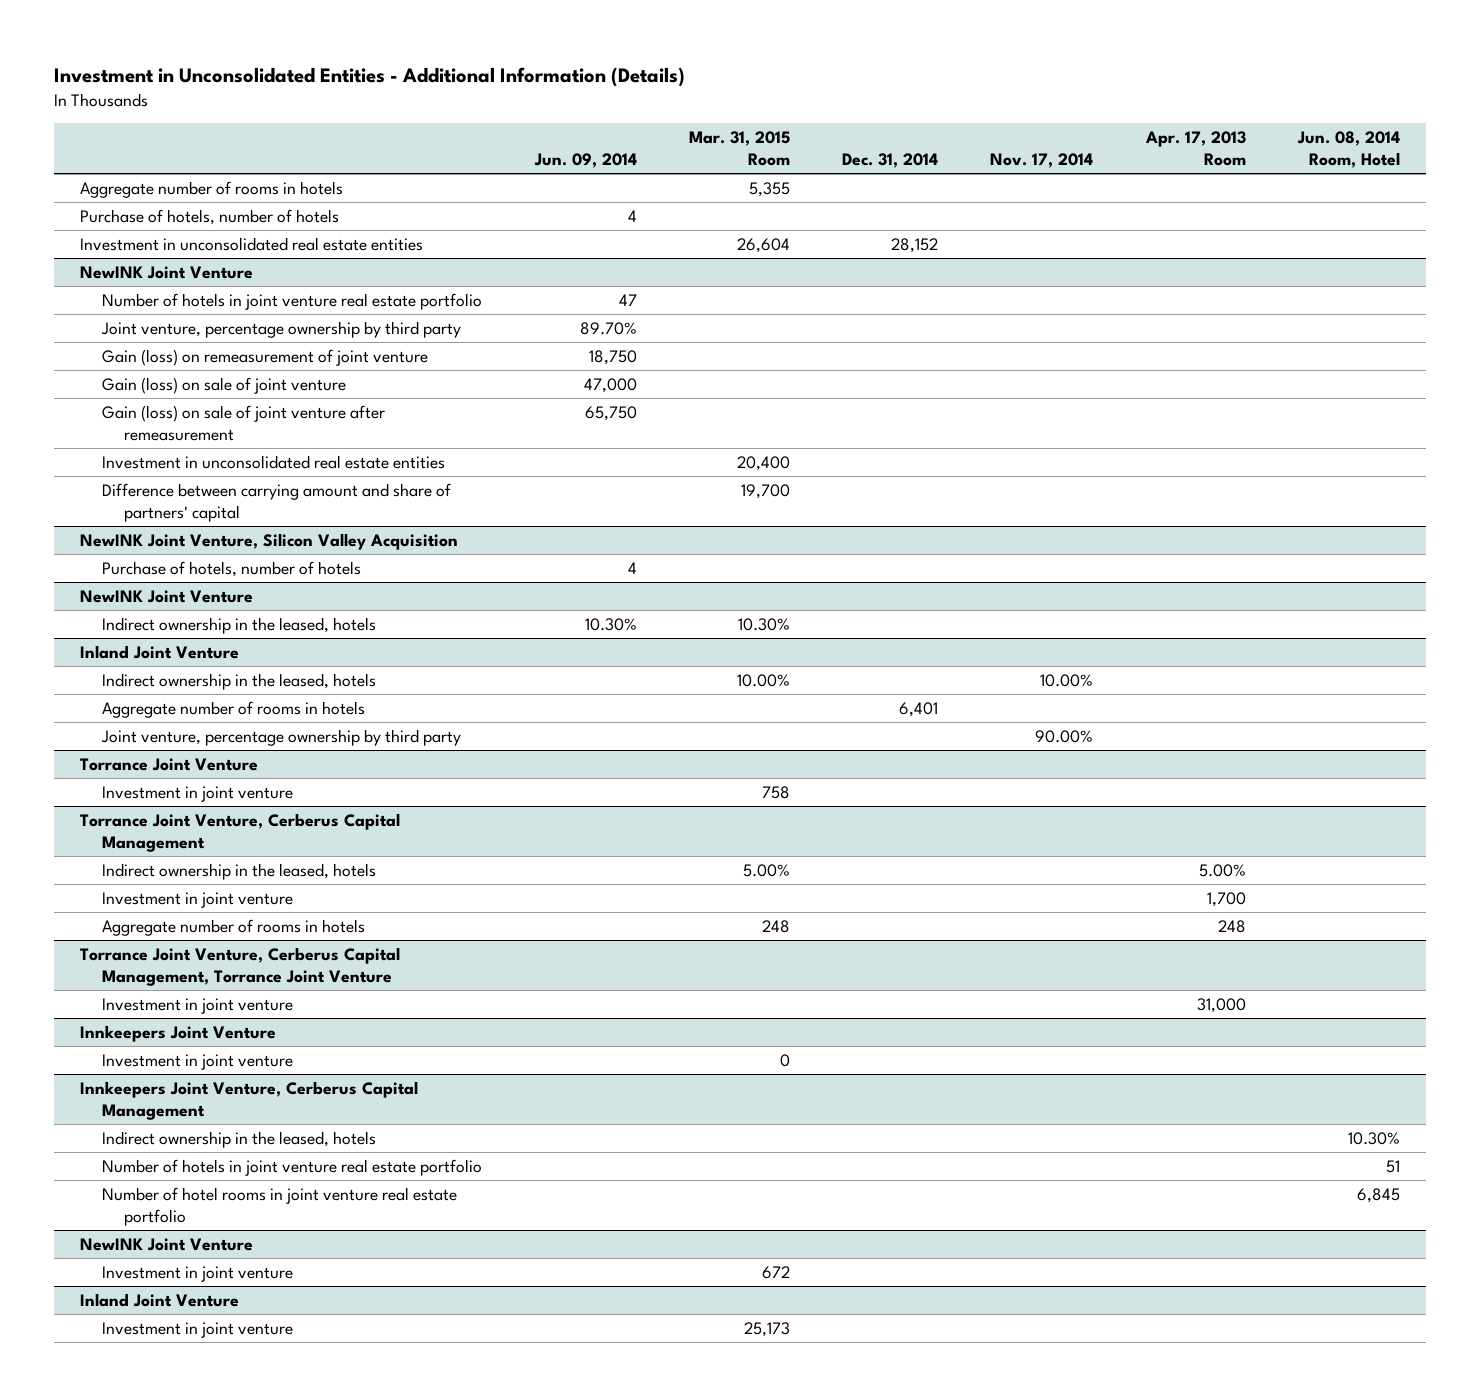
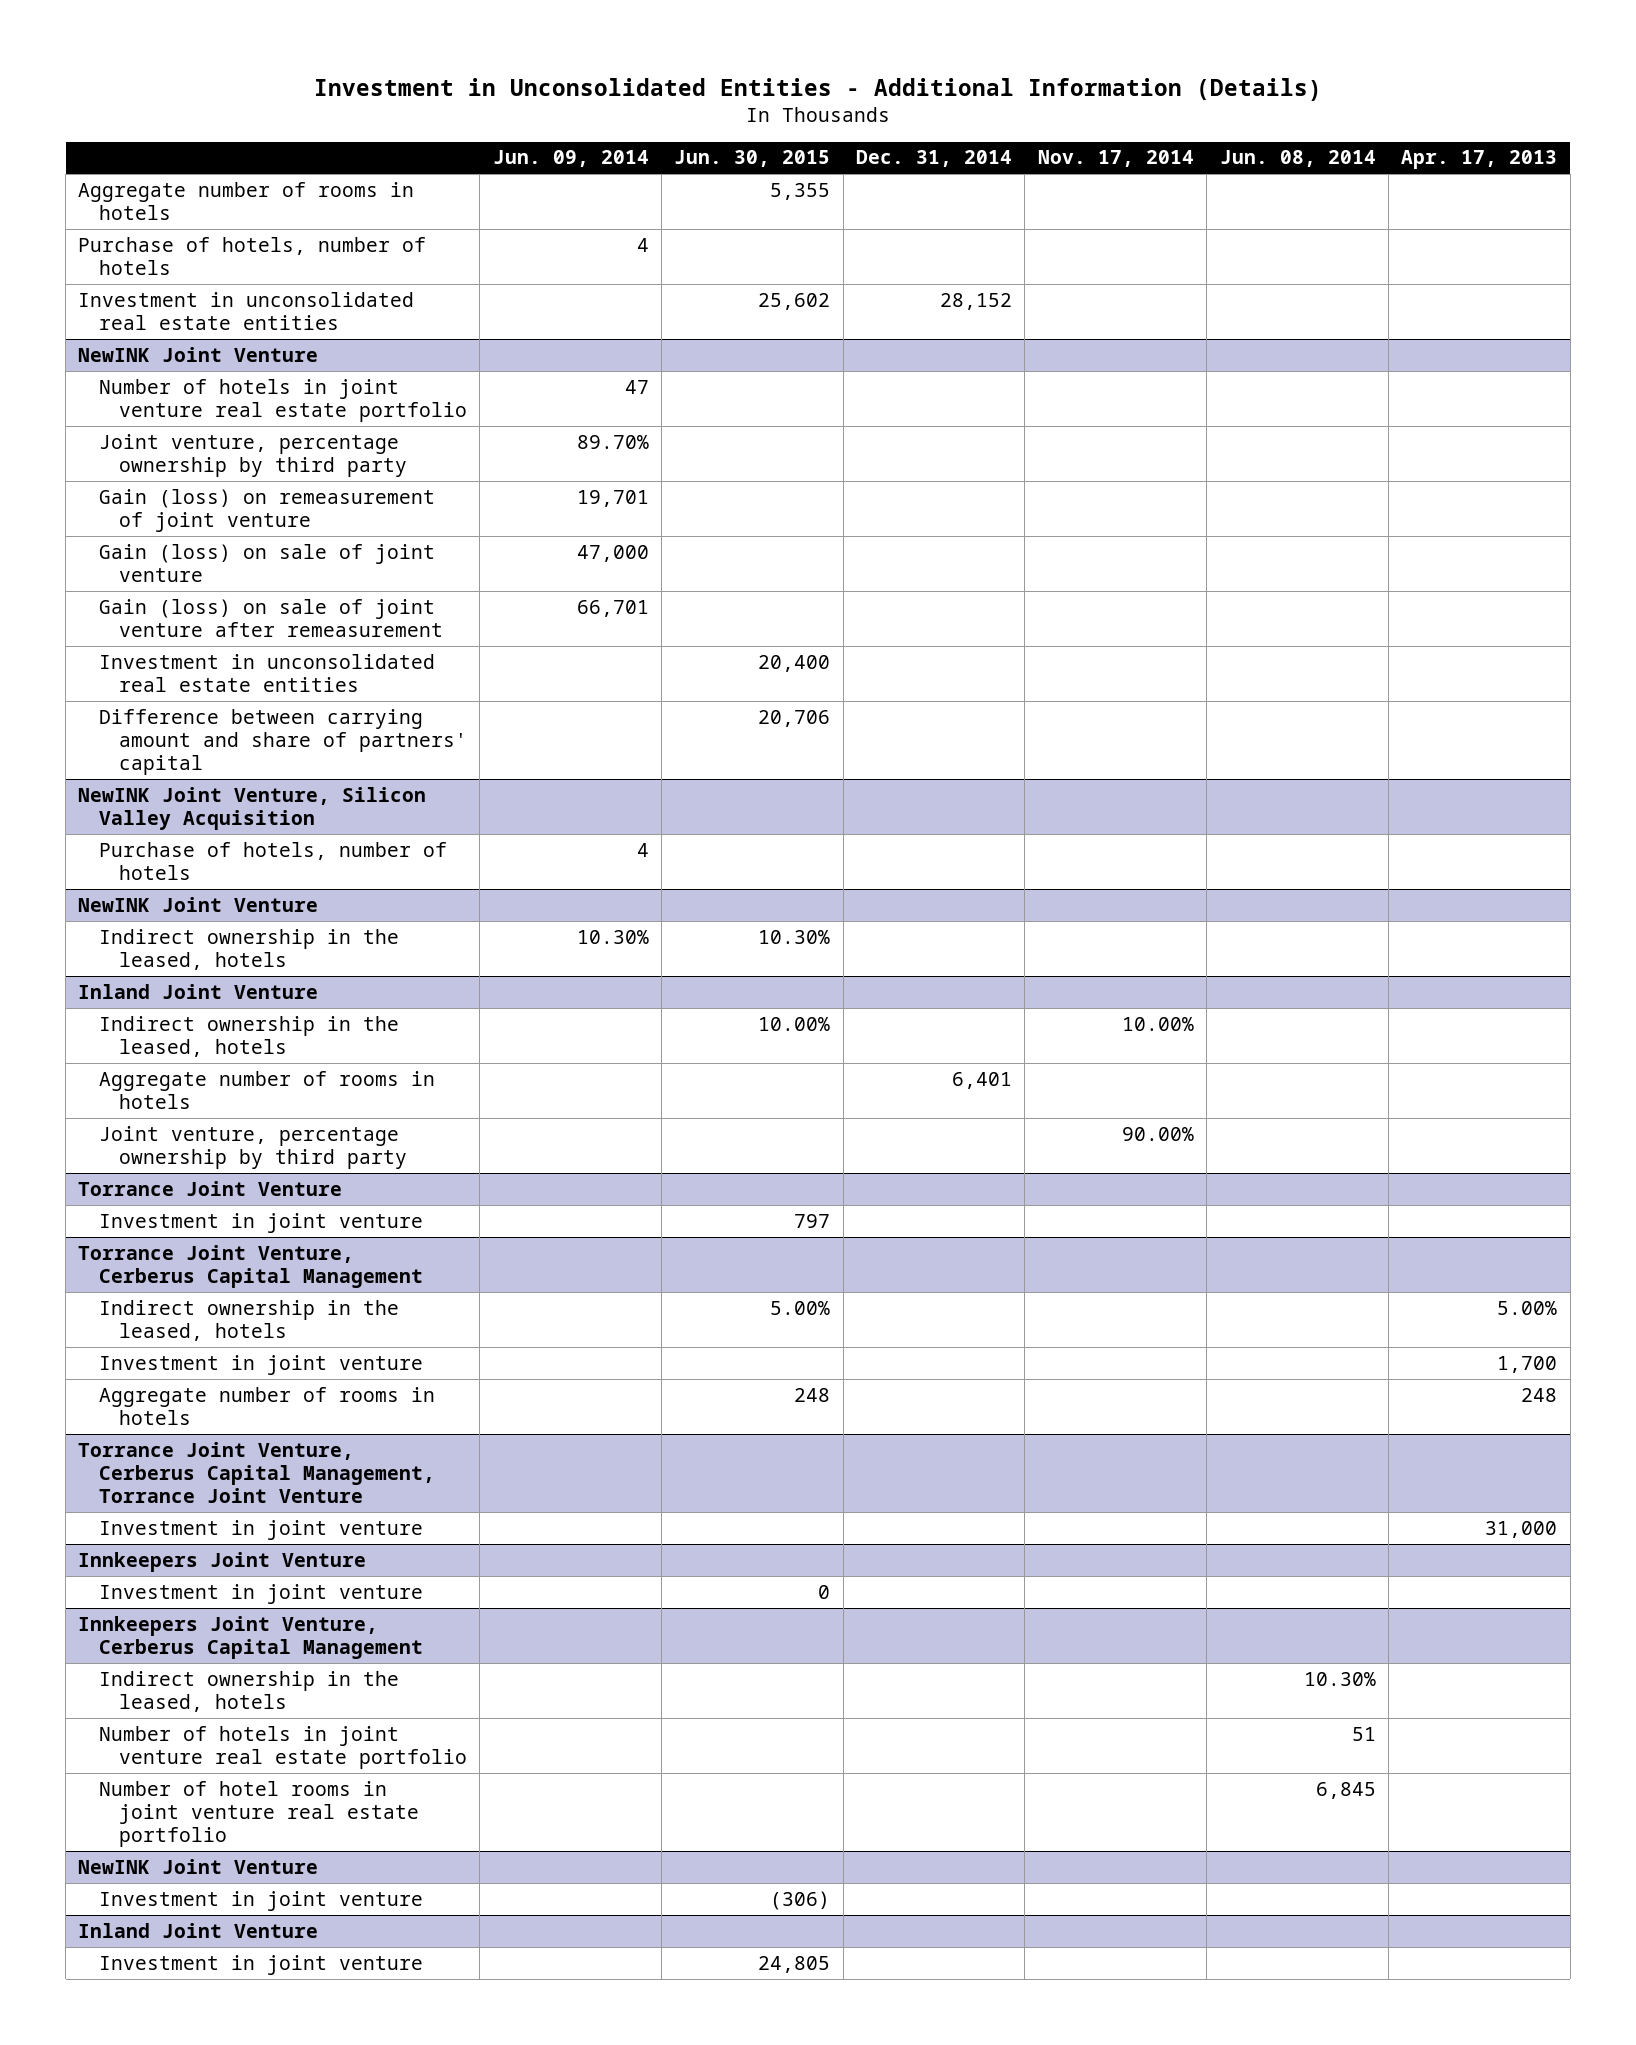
- | Jun. 09, 2014 | Mar. 31, 2015 Room | Dec. 31, 2014 | Nov. 17, 2014 | Apr. 17, 2013 Room | Jun. 08, 2014 Room, Hotel
+ | Jun. 09, 2014 | Jun. 30, 2015 | Dec. 31, 2014 | Nov. 17, 2014 | Jun. 08, 2014 | Apr. 17, 2013
@ NewINK Joint Venture
- Gain (loss) on remeasurement of joint venture | 18,750 | | | | |
+ Gain (loss) on remeasurement of joint venture | 19,701 | | | | |
- Gain (loss) on sale of joint venture after remeasurement | 65,750 | | | | |
+ Gain (loss) on sale of joint venture after remeasurement | 66,701 | | | | |

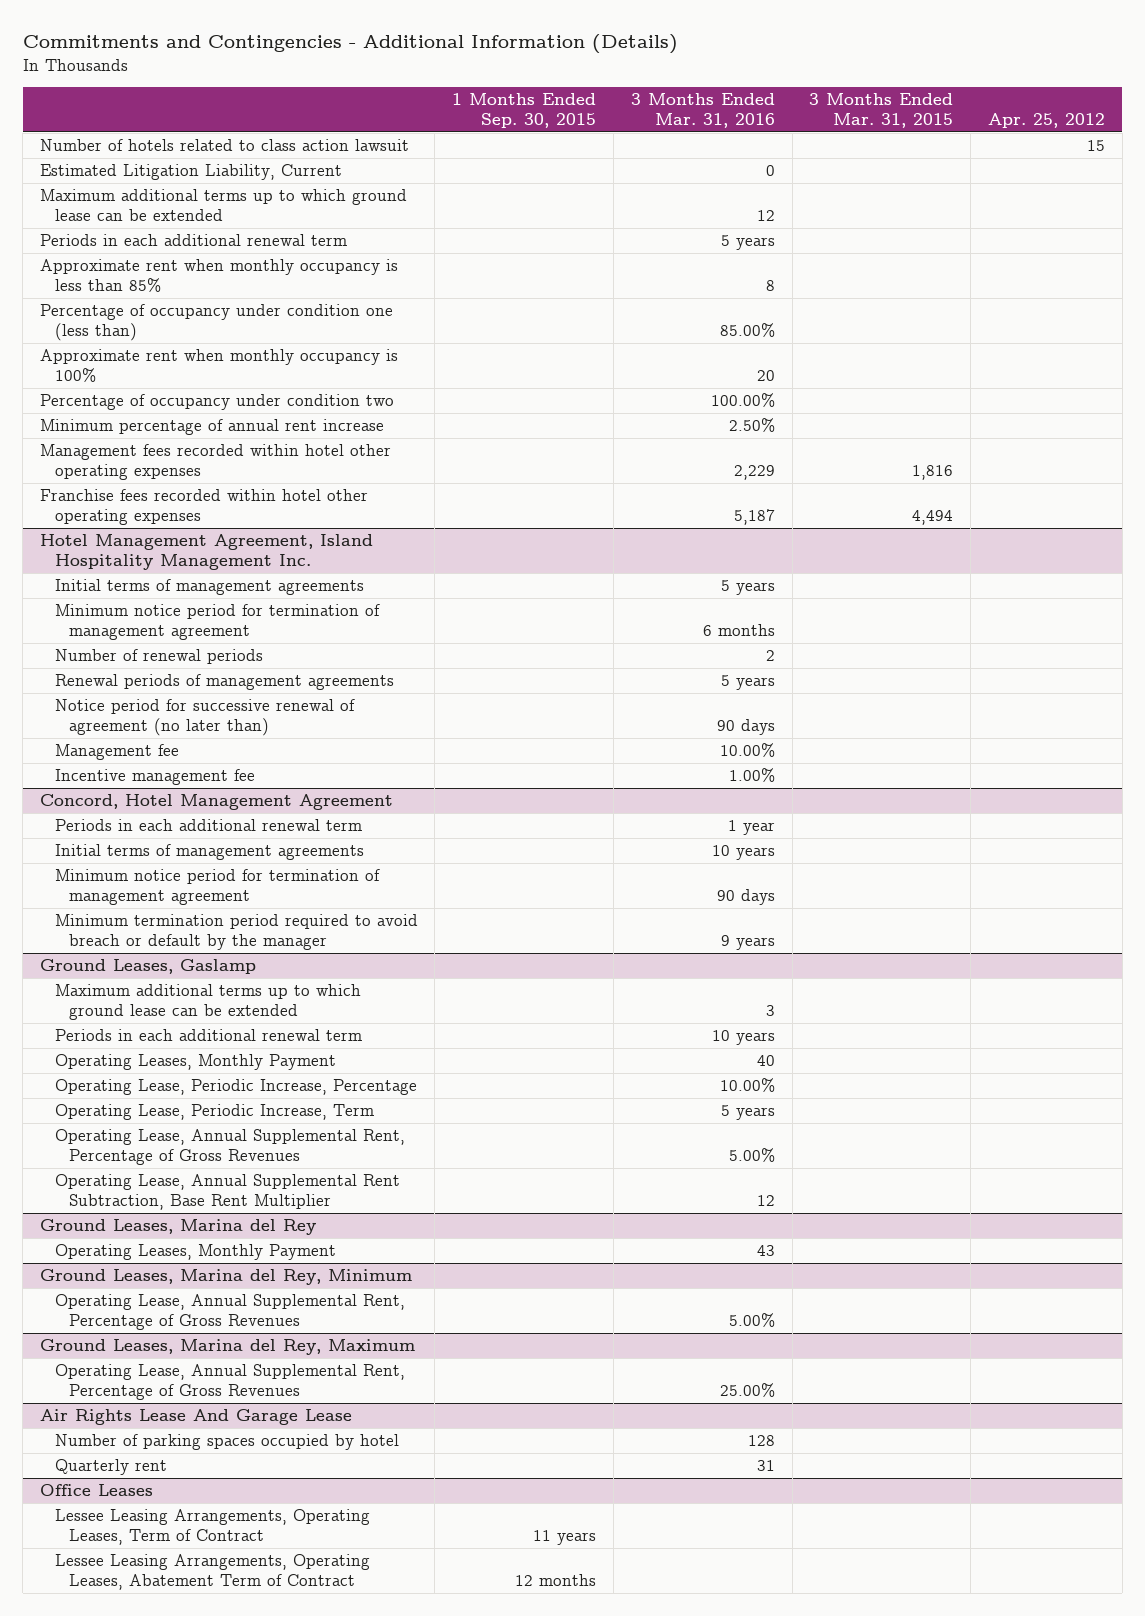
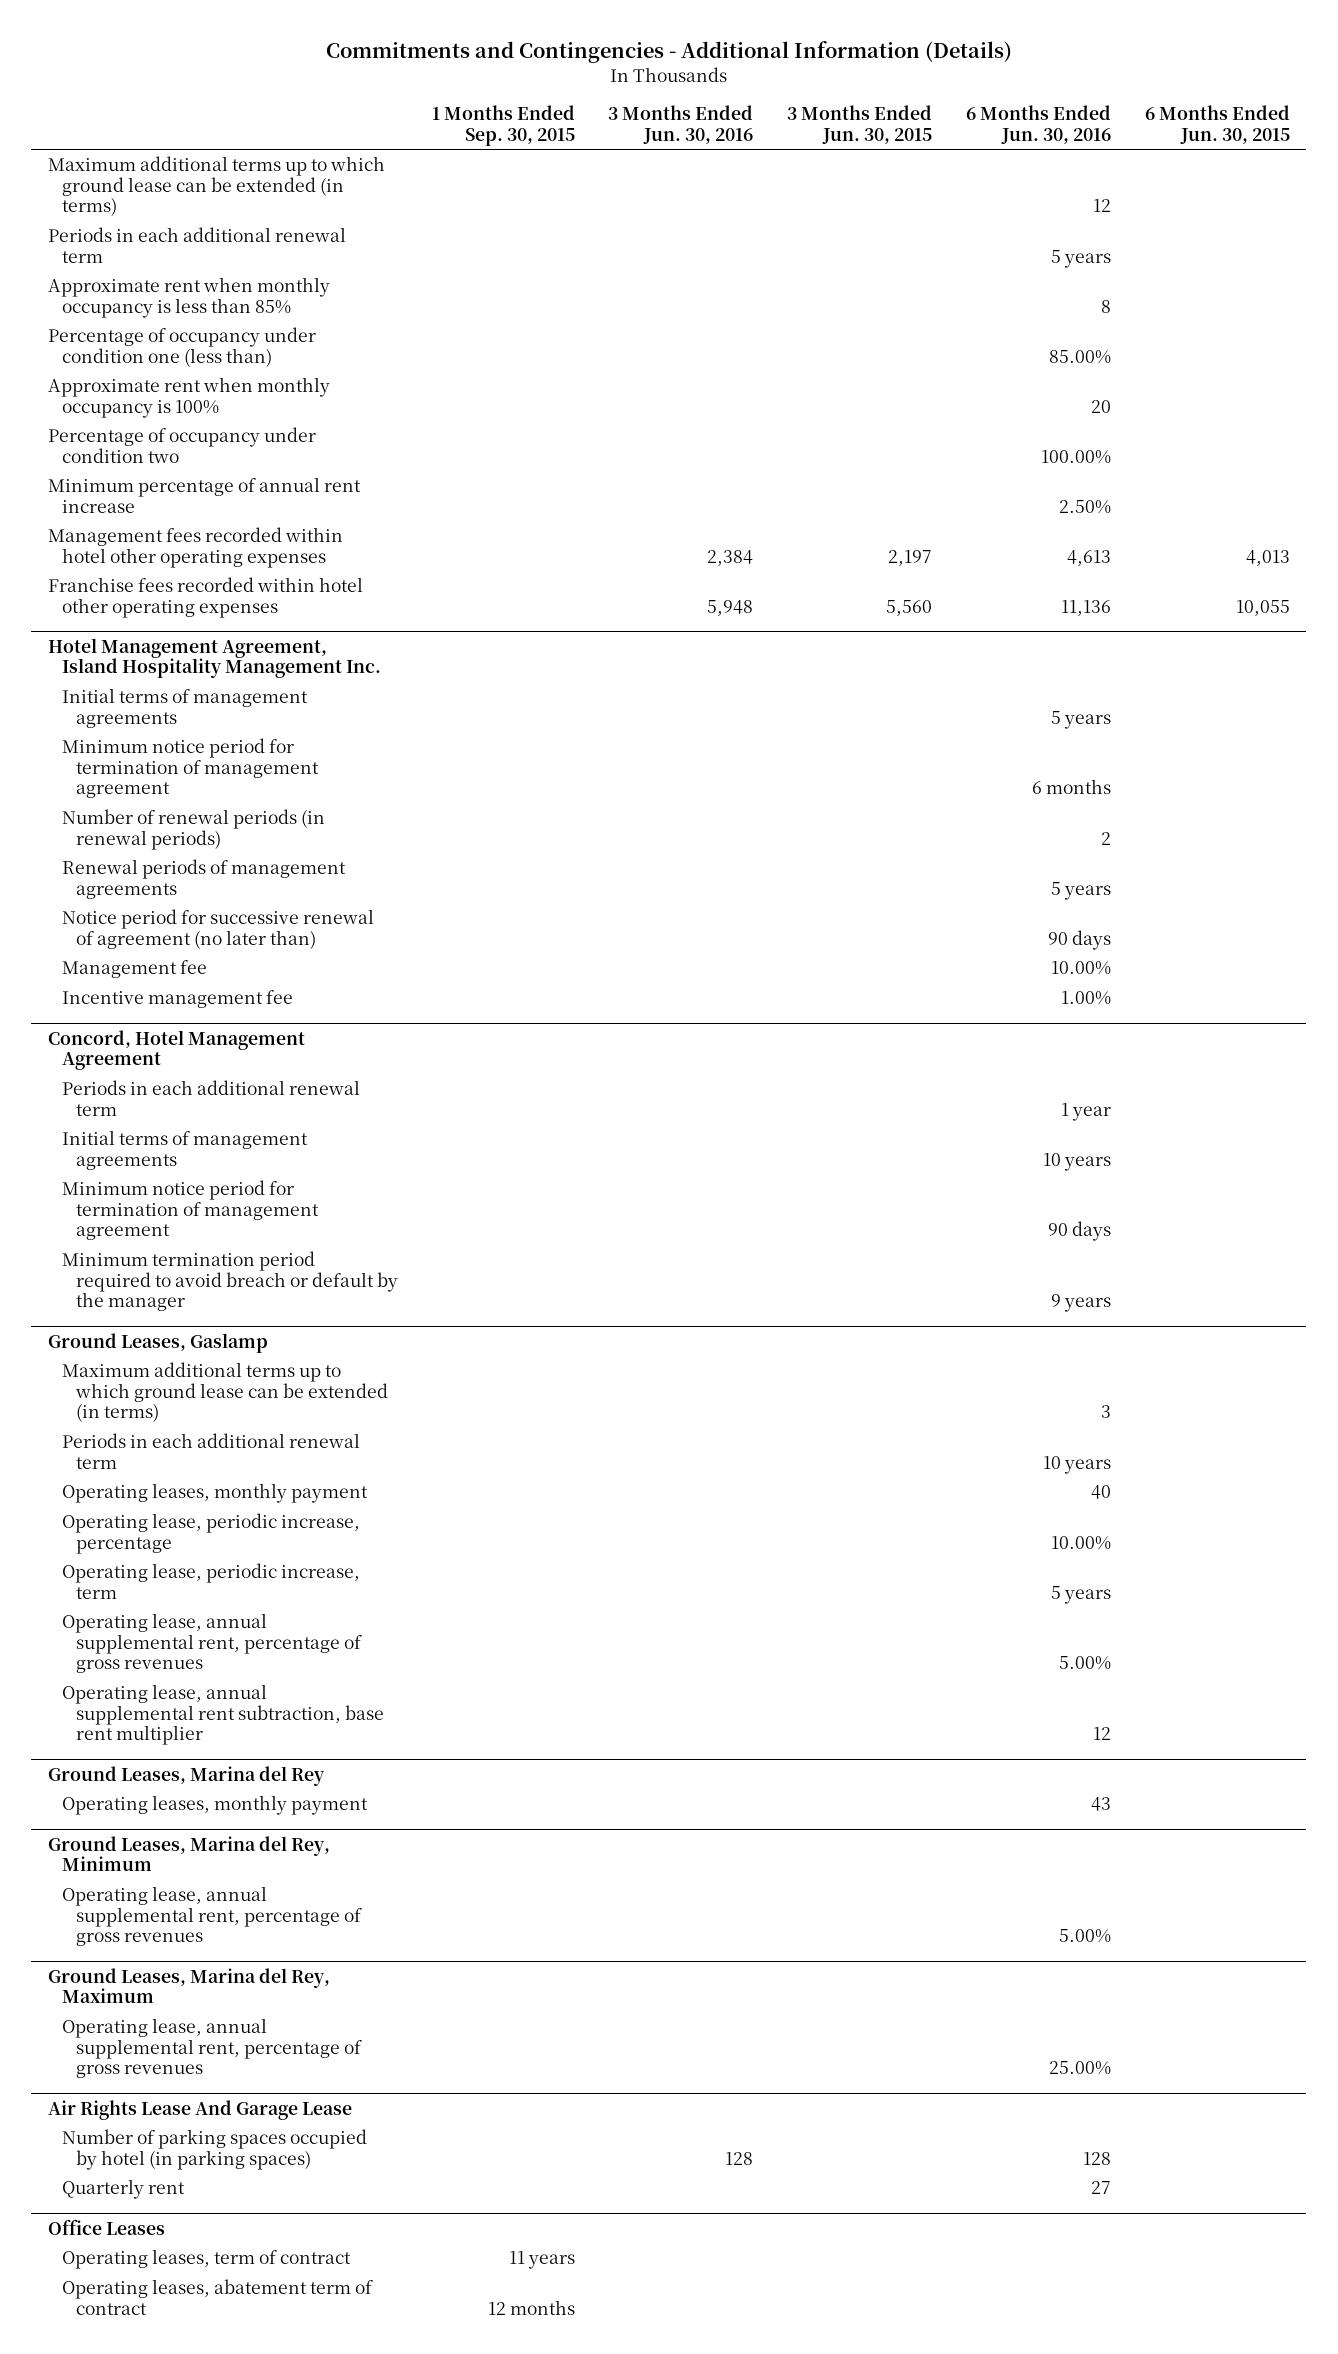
- | 1 Months Ended Sep. 30, 2015 | 3 Months Ended Mar. 31, 2016 | 3 Months Ended Mar. 31, 2015 | Apr. 25, 2012
+ | 1 Months Ended Sep. 30, 2015 | 3 Months Ended Jun. 30, 2016 | 3 Months Ended Jun. 30, 2015 | 6 Months Ended Jun. 30, 2016 | 6 Months Ended Jun. 30, 2015
- Number of hotels related to class action lawsuit | | | | 15
- Estimated Litigation Liability, Current | | 0 | |
- Maximum additional terms up to which ground lease can be extended | | 12 | |
+ Maximum additional terms up to which ground lease can be extended (in terms) | | | | 12 |
@ Hotel Management Agreement, Island Hospitality Management Inc.
- Number of renewal periods | | 2 | |
+ Number of renewal periods (in renewal periods) | | | | 2 |
@ Ground Leases, Gaslamp
- Maximum additional terms up to which ground lease can be extended | | 3 | |
+ Maximum additional terms up to which ground lease can be extended (in terms) | | | | 3 |
- Operating Leases, Monthly Payment | | 40 | |
- Operating Lease, Periodic Increase, Percentage | | 10.00% | |
- Operating Lease, Periodic Increase, Term | | 5 years | |
- Operating Lease, Annual Supplemental Rent, Percentage of Gross Revenues | | 5.00% | |
- Operating Lease, Annual Supplemental Rent Subtraction, Base Rent Multiplier | | 12 | |
+ Operating leases, monthly payment | | | | 40 |
+ Operating lease, periodic increase, percentage | | | | 10.00% |
+ Operating lease, periodic increase, term | | | | 5 years |
+ Operating lease, annual supplemental rent, percentage of gross revenues | | | | 5.00% |
+ Operating lease, annual supplemental rent subtraction, base rent multiplier | | | | 12 |
@ Ground Leases, Marina del Rey
- Operating Leases, Monthly Payment | | 43 | |
+ Operating leases, monthly payment | | | | 43 |
@ Ground Leases, Marina del Rey, Minimum
- Operating Lease, Annual Supplemental Rent, Percentage of Gross Revenues | | 5.00% | |
+ Operating lease, annual supplemental rent, percentage of gross revenues | | | | 5.00% |
@ Ground Leases, Marina del Rey, Maximum
- Operating Lease, Annual Supplemental Rent, Percentage of Gross Revenues | | 25.00% | |
+ Operating lease, annual supplemental rent, percentage of gross revenues | | | | 25.00% |
@ Air Rights Lease And Garage Lease
- Number of parking spaces occupied by hotel | | 128 | |
+ Number of parking spaces occupied by hotel (in parking spaces) | | 128 | | 128 |
@ Office Leases
- Lessee Leasing Arrangements, Operating Leases, Term of Contract | 11 years | | |
- Lessee Leasing Arrangements, Operating Leases, Abatement Term of Contract | 12 months | | |
+ Operating leases, term of contract | 11 years | | | |
+ Operating leases, abatement term of contract | 12 months | | | |

